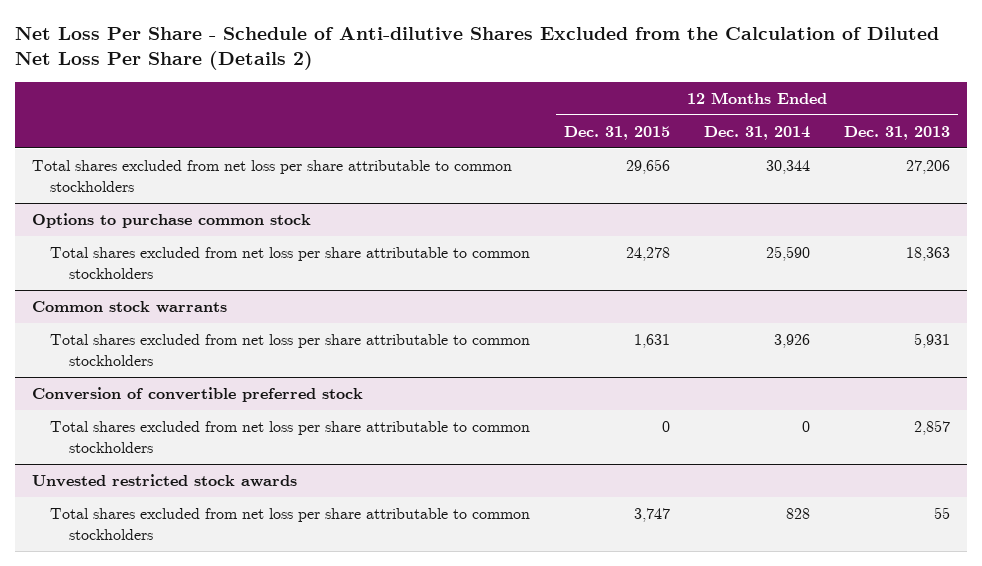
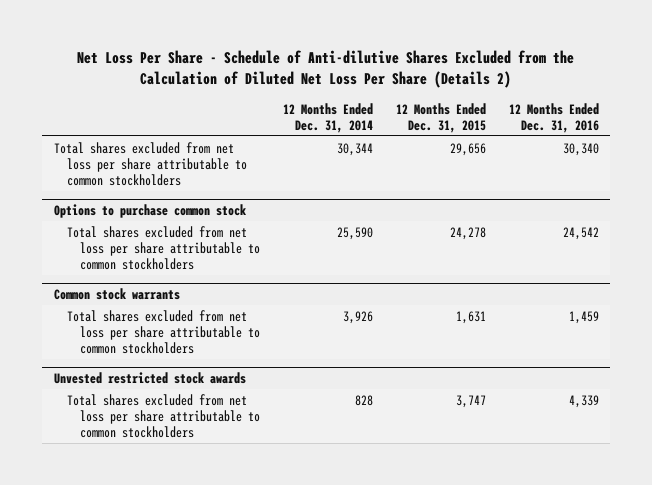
- | 12 Months Ended Dec. 31, 2015 | 12 Months Ended Dec. 31, 2014 | 12 Months Ended Dec. 31, 2013
+ | 12 Months Ended Dec. 31, 2014 | 12 Months Ended Dec. 31, 2015 | 12 Months Ended Dec. 31, 2016
- Conversion of convertible preferred stock
- Total shares excluded from net loss per share attributable to common stockholders | 0 | 0 | 2,857

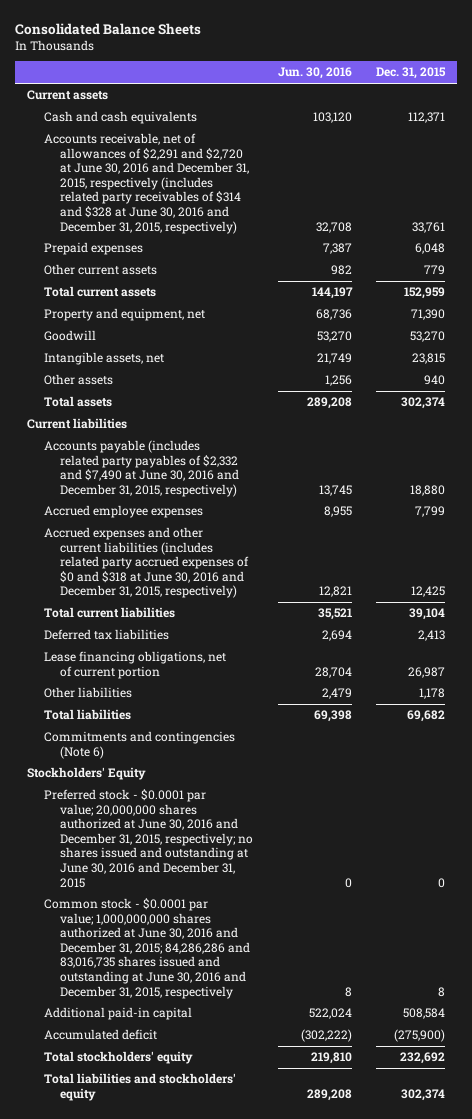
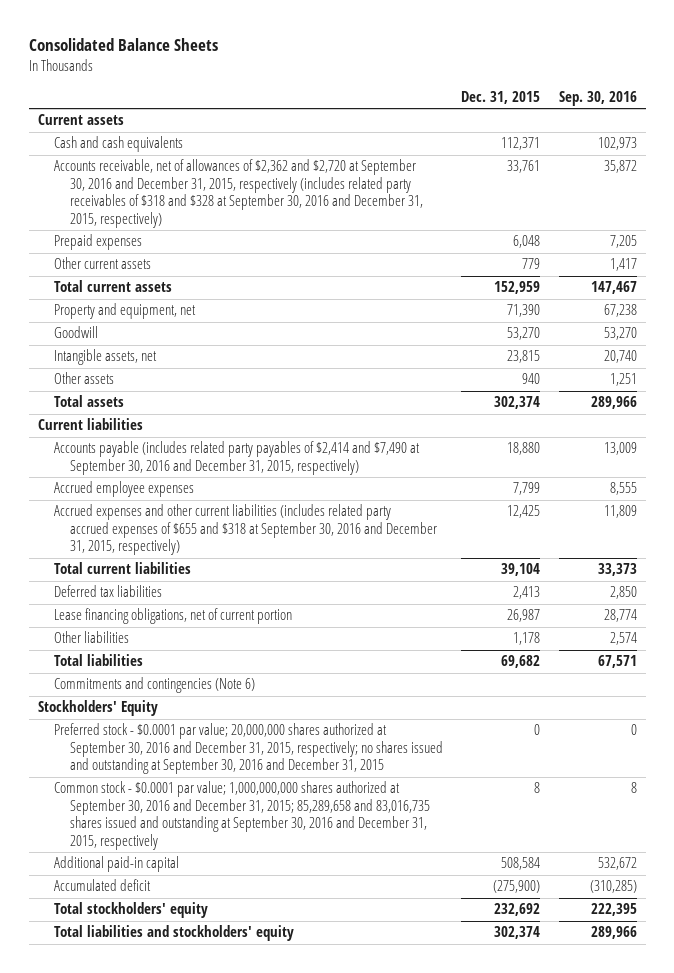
- | Jun. 30, 2016 | Dec. 31, 2015
+ | Dec. 31, 2015 | Sep. 30, 2016
- Accounts receivable, net of allowances of $2,291 and $2,720 at June 30, 2016 and December 31, 2015, respectively (includes related party receivables of $314 and $328 at June 30, 2016 and December 31, 2015, respectively) | 32,708 | 33,761
+ Accounts receivable, net of allowances of $2,362 and $2,720 at September 30, 2016 and December 31, 2015, respectively (includes related party receivables of $318 and $328 at September 30, 2016 and December 31, 2015, respectively) | 33,761 | 35,872
- Accounts payable (includes related party payables of $2,332 and $7,490 at June 30, 2016 and December 31, 2015, respectively) | 13,745 | 18,880
+ Accounts payable (includes related party payables of $2,414 and $7,490 at September 30, 2016 and December 31, 2015, respectively) | 18,880 | 13,009
- Accrued expenses and other current liabilities (includes related party accrued expenses of $0 and $318 at June 30, 2016 and December 31, 2015, respectively) | 12,821 | 12,425
+ Accrued expenses and other current liabilities (includes related party accrued expenses of $655 and $318 at September 30, 2016 and December 31, 2015, respectively) | 12,425 | 11,809
- Preferred stock - $0.0001 par value; 20,000,000 shares authorized at June 30, 2016 and December 31, 2015, respectively; no shares issued and outstanding at June 30, 2016 and December 31, 2015 | 0 | 0
- Common stock - $0.0001 par value; 1,000,000,000 shares authorized at June 30, 2016 and December 31, 2015; 84,286,286 and 83,016,735 shares issued and outstanding at June 30, 2016 and December 31, 2015, respectively | 8 | 8
+ Preferred stock - $0.0001 par value; 20,000,000 shares authorized at September 30, 2016 and December 31, 2015, respectively; no shares issued and outstanding at September 30, 2016 and December 31, 2015 | 0 | 0
+ Common stock - $0.0001 par value; 1,000,000,000 shares authorized at September 30, 2016 and December 31, 2015; 85,289,658 and 83,016,735 shares issued and outstanding at September 30, 2016 and December 31, 2015, respectively | 8 | 8

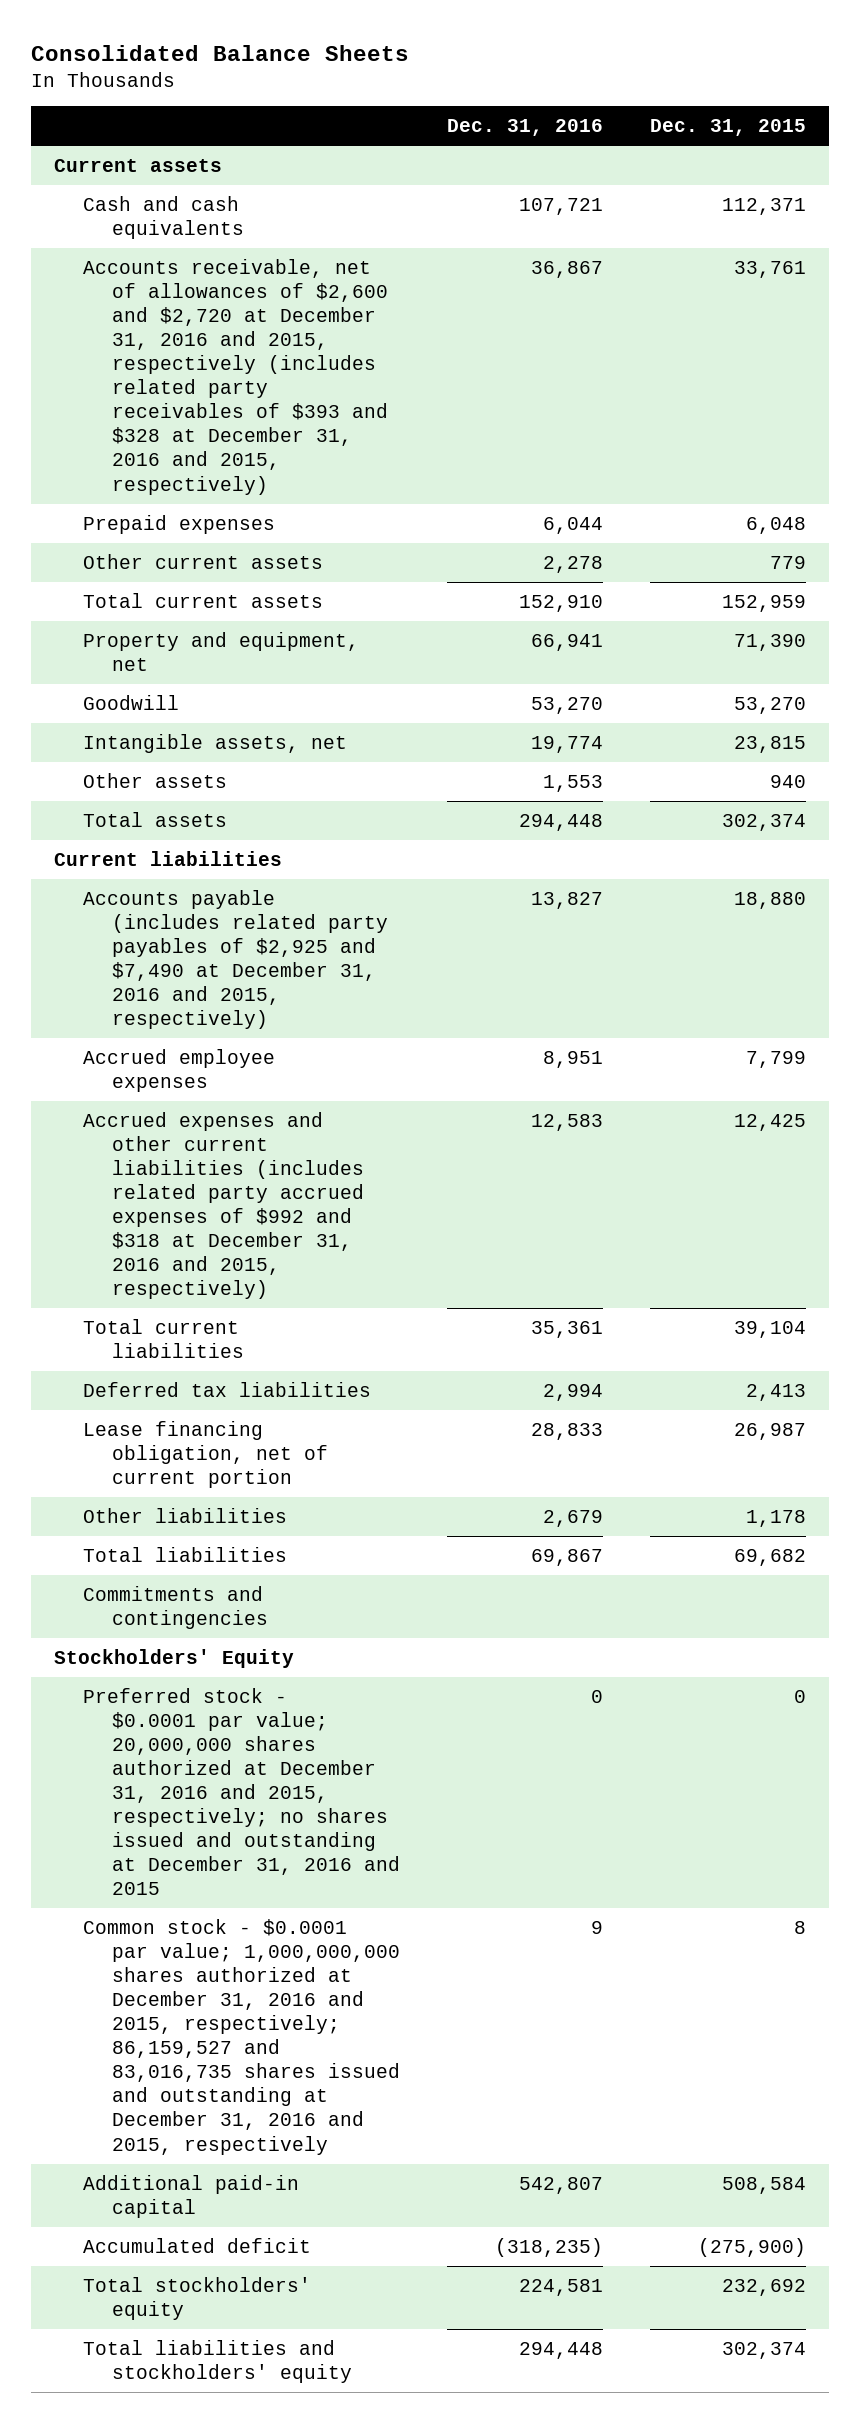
- | Dec. 31, 2015 | Sep. 30, 2016
+ | Dec. 31, 2016 | Dec. 31, 2015
- Accounts receivable, net of allowances of $2,362 and $2,720 at September 30, 2016 and December 31, 2015, respectively (includes related party receivables of $318 and $328 at September 30, 2016 and December 31, 2015, respectively) | 33,761 | 35,872
+ Accounts receivable, net of allowances of $2,600 and $2,720 at December 31, 2016 and 2015, respectively (includes related party receivables of $393 and $328 at December 31, 2016 and 2015, respectively) | 36,867 | 33,761
- Accounts payable (includes related party payables of $2,414 and $7,490 at September 30, 2016 and December 31, 2015, respectively) | 18,880 | 13,009
+ Accounts payable (includes related party payables of $2,925 and $7,490 at December 31, 2016 and 2015, respectively) | 13,827 | 18,880
- Accrued expenses and other current liabilities (includes related party accrued expenses of $655 and $318 at September 30, 2016 and December 31, 2015, respectively) | 12,425 | 11,809
+ Accrued expenses and other current liabilities (includes related party accrued expenses of $992 and $318 at December 31, 2016 and 2015, respectively) | 12,583 | 12,425
- Lease financing obligations, net of current portion | 26,987 | 28,774
+ Lease financing obligation, net of current portion | 28,833 | 26,987
- Commitments and contingencies (Note 6)
+ Commitments and contingencies
- Preferred stock - $0.0001 par value; 20,000,000 shares authorized at September 30, 2016 and December 31, 2015, respectively; no shares issued and outstanding at September 30, 2016 and December 31, 2015 | 0 | 0
- Common stock - $0.0001 par value; 1,000,000,000 shares authorized at September 30, 2016 and December 31, 2015; 85,289,658 and 83,016,735 shares issued and outstanding at September 30, 2016 and December 31, 2015, respectively | 8 | 8
+ Preferred stock - $0.0001 par value; 20,000,000 shares authorized at December 31, 2016 and 2015, respectively; no shares issued and outstanding at December 31, 2016 and 2015 | 0 | 0
+ Common stock - $0.0001 par value; 1,000,000,000 shares authorized at December 31, 2016 and 2015, respectively; 86,159,527 and 83,016,735 shares issued and outstanding at December 31, 2016 and 2015, respectively | 9 | 8

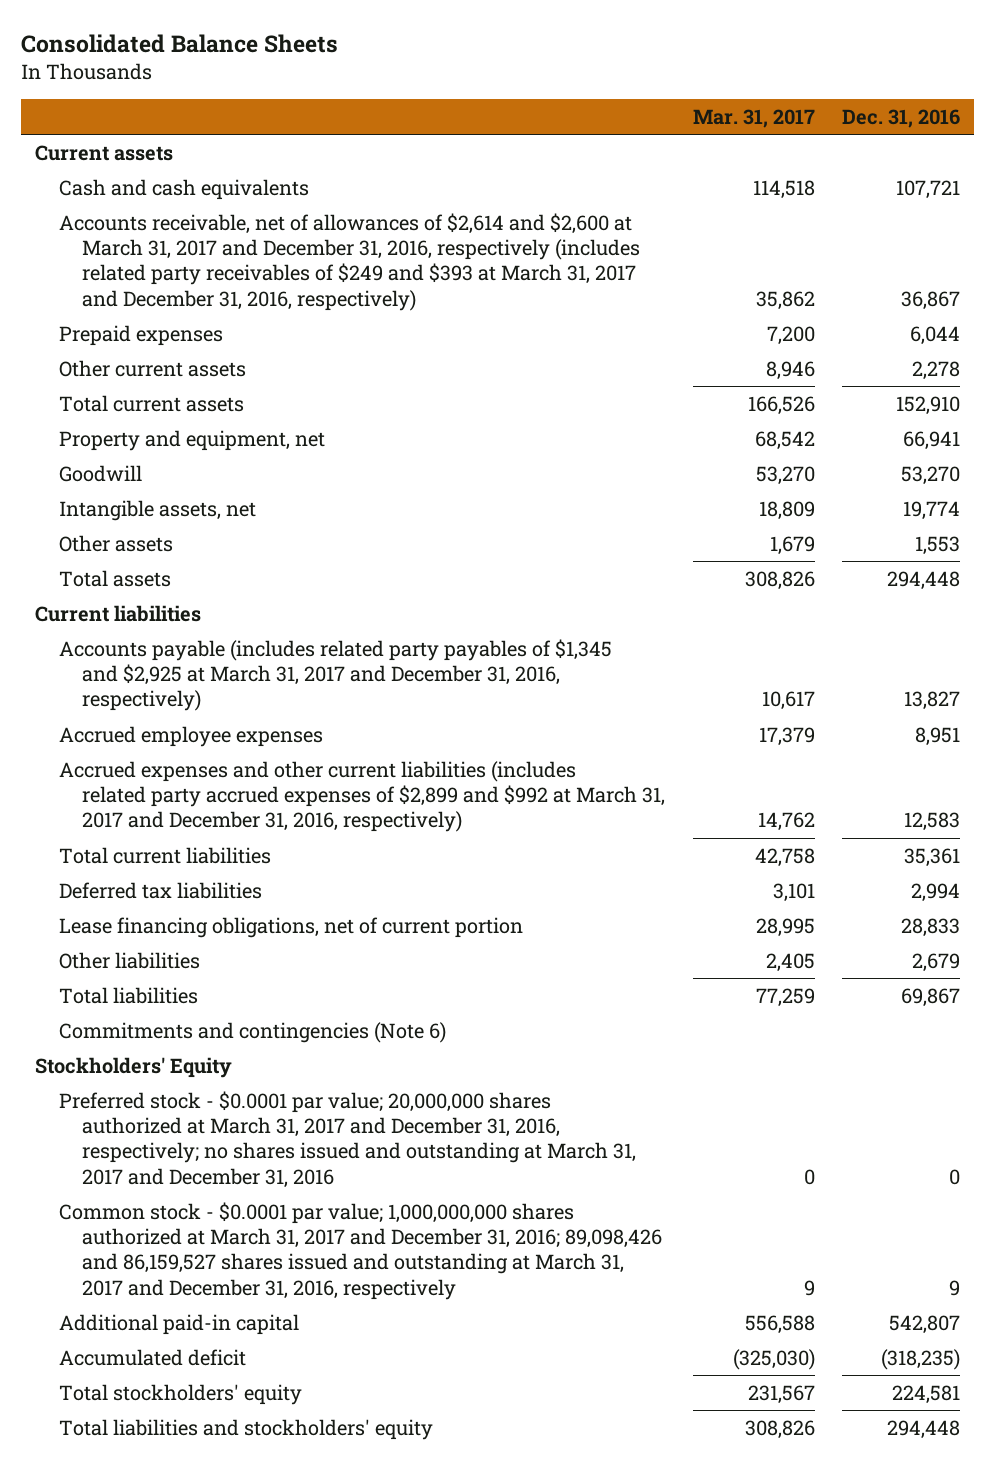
- | Dec. 31, 2016 | Dec. 31, 2015
+ | Mar. 31, 2017 | Dec. 31, 2016
- Accounts receivable, net of allowances of $2,600 and $2,720 at December 31, 2016 and 2015, respectively (includes related party receivables of $393 and $328 at December 31, 2016 and 2015, respectively) | 36,867 | 33,761
+ Accounts receivable, net of allowances of $2,614 and $2,600 at March 31, 2017 and December 31, 2016, respectively (includes related party receivables of $249 and $393 at March 31, 2017 and December 31, 2016, respectively) | 35,862 | 36,867
- Accounts payable (includes related party payables of $2,925 and $7,490 at December 31, 2016 and 2015, respectively) | 13,827 | 18,880
+ Accounts payable (includes related party payables of $1,345 and $2,925 at March 31, 2017 and December 31, 2016, respectively) | 10,617 | 13,827
- Accrued expenses and other current liabilities (includes related party accrued expenses of $992 and $318 at December 31, 2016 and 2015, respectively) | 12,583 | 12,425
+ Accrued expenses and other current liabilities (includes related party accrued expenses of $2,899 and $992 at March 31, 2017 and December 31, 2016, respectively) | 14,762 | 12,583
- Lease financing obligation, net of current portion | 28,833 | 26,987
+ Lease financing obligations, net of current portion | 28,995 | 28,833
- Commitments and contingencies
+ Commitments and contingencies (Note 6)
- Preferred stock - $0.0001 par value; 20,000,000 shares authorized at December 31, 2016 and 2015, respectively; no shares issued and outstanding at December 31, 2016 and 2015 | 0 | 0
- Common stock - $0.0001 par value; 1,000,000,000 shares authorized at December 31, 2016 and 2015, respectively; 86,159,527 and 83,016,735 shares issued and outstanding at December 31, 2016 and 2015, respectively | 9 | 8
+ Preferred stock - $0.0001 par value; 20,000,000 shares authorized at March 31, 2017 and December 31, 2016, respectively; no shares issued and outstanding at March 31, 2017 and December 31, 2016 | 0 | 0
+ Common stock - $0.0001 par value; 1,000,000,000 shares authorized at March 31, 2017 and December 31, 2016; 89,098,426 and 86,159,527 shares issued and outstanding at March 31, 2017 and December 31, 2016, respectively | 9 | 9

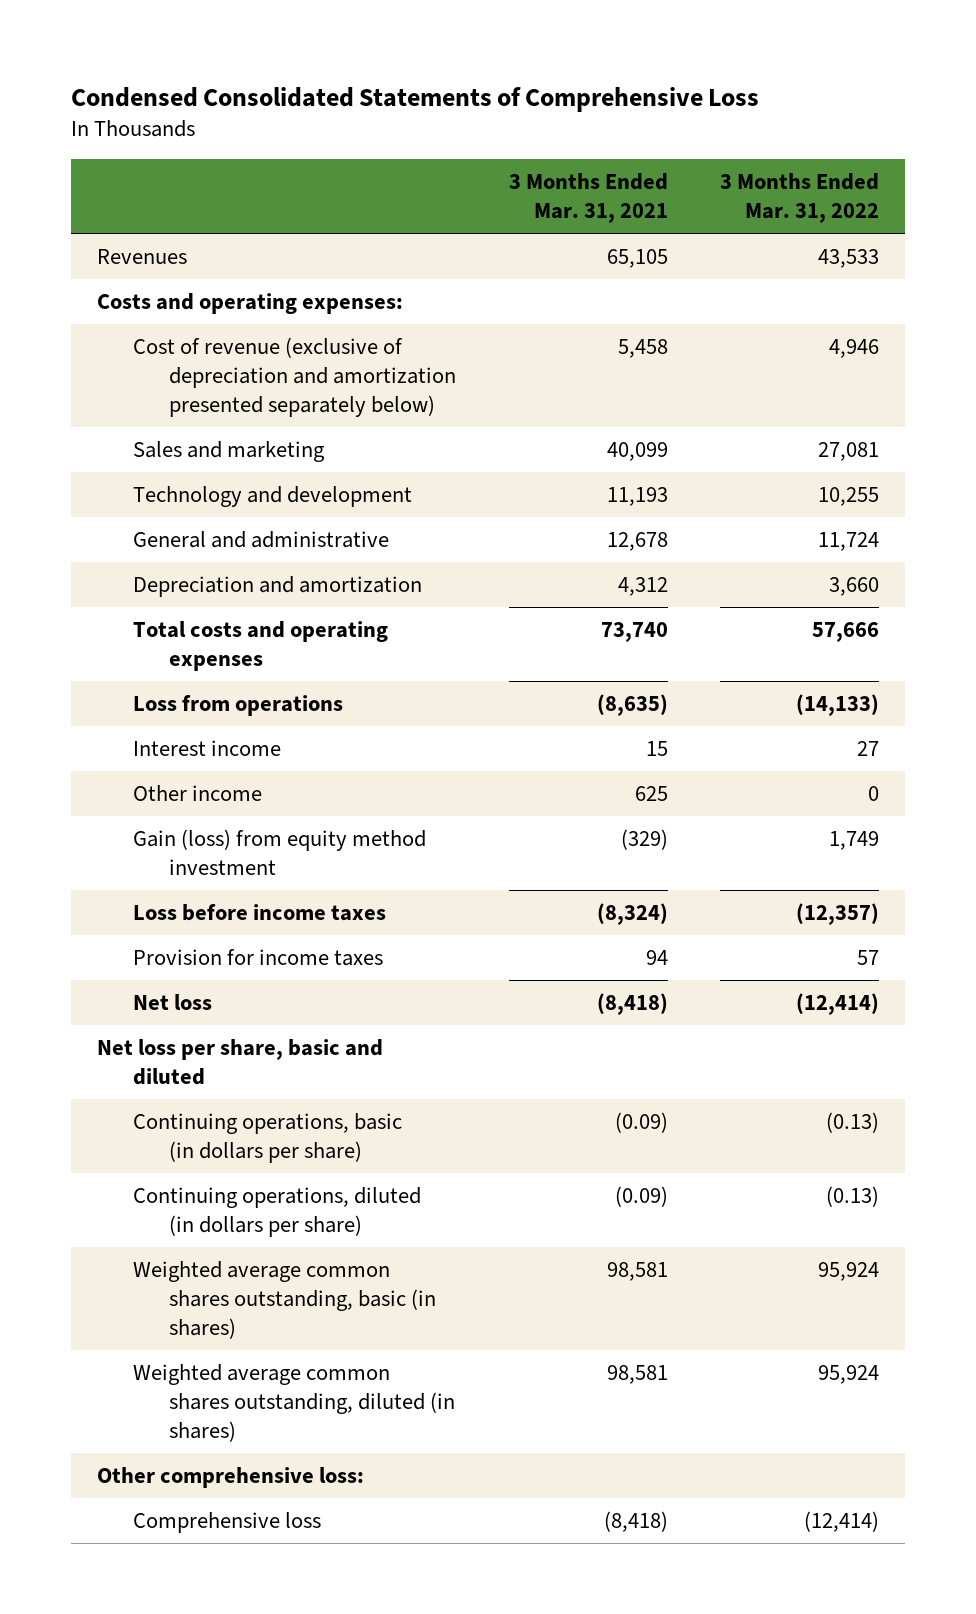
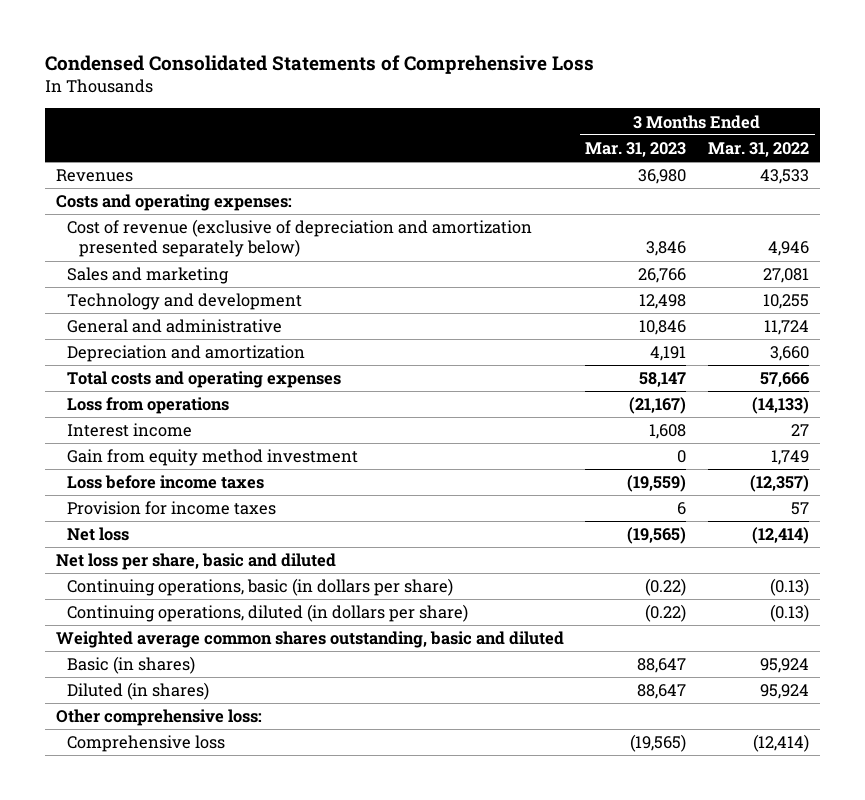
- | 3 Months Ended Mar. 31, 2021 | 3 Months Ended Mar. 31, 2022
+ | 3 Months Ended Mar. 31, 2023 | 3 Months Ended Mar. 31, 2022
- Other income | 625 | 0
- Gain (loss) from equity method investment | (329) | 1,749
+ Gain from equity method investment | 0 | 1,749
- Weighted average common shares outstanding, basic (in shares) | 98,581 | 95,924
- Weighted average common shares outstanding, diluted (in shares) | 98,581 | 95,924
+ Weighted average common shares outstanding, basic and diluted
+ Basic (in shares) | 88,647 | 95,924
+ Diluted (in shares) | 88,647 | 95,924

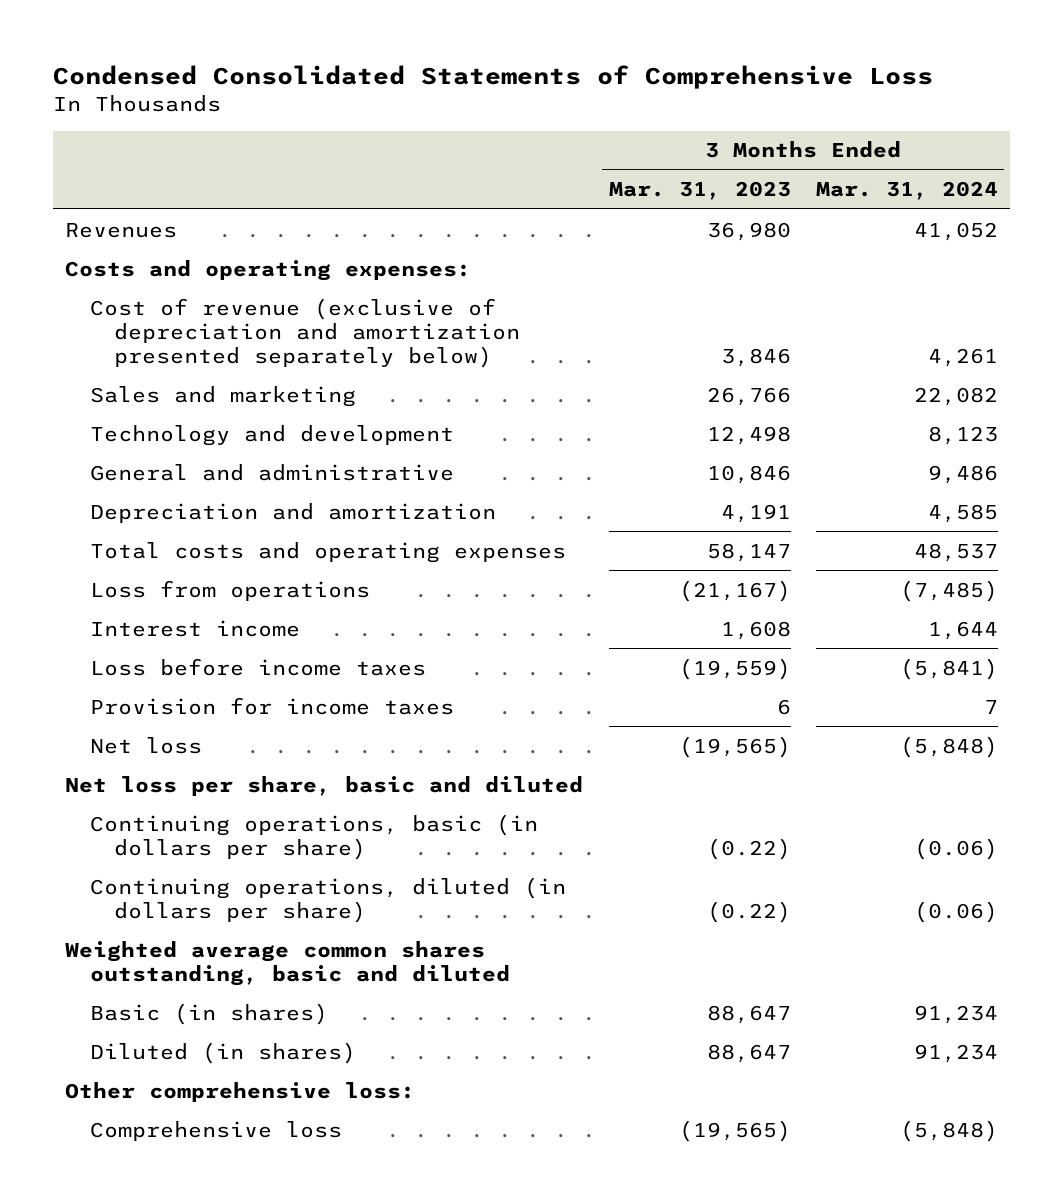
- | 3 Months Ended Mar. 31, 2023 | 3 Months Ended Mar. 31, 2022
+ | 3 Months Ended Mar. 31, 2023 | 3 Months Ended Mar. 31, 2024
- Gain from equity method investment | 0 | 1,749

